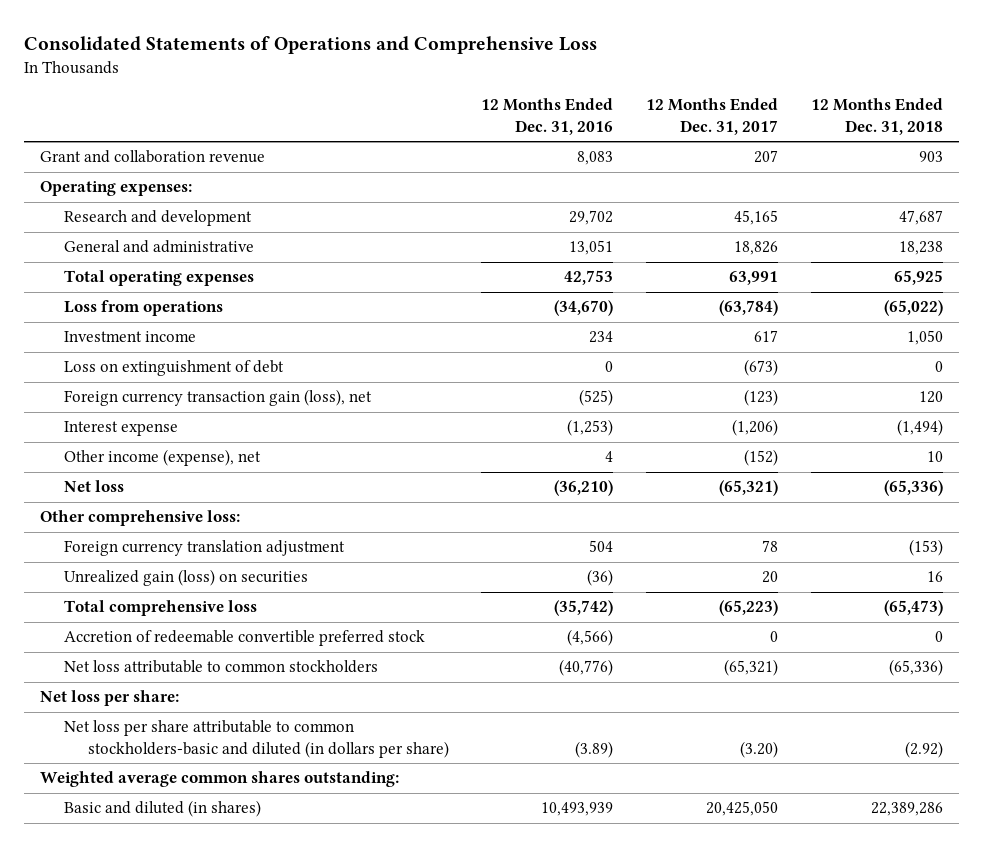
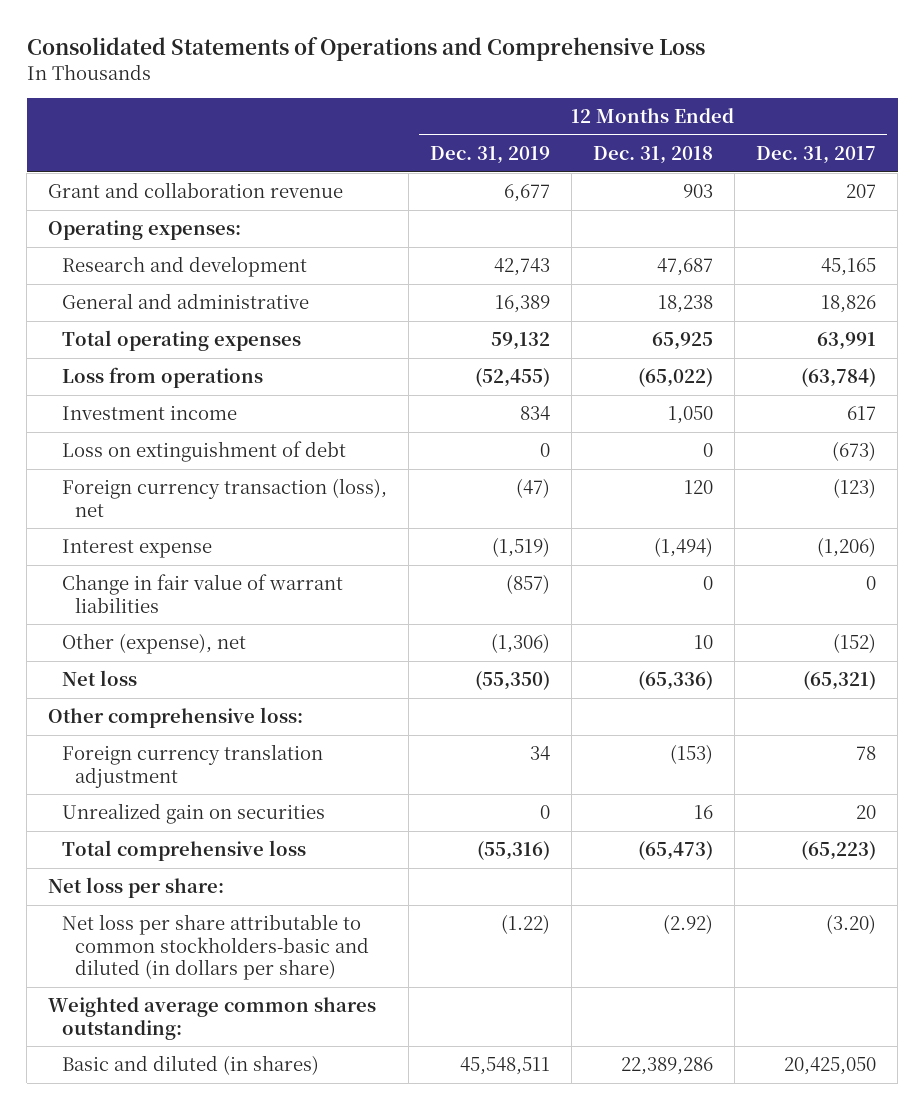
- | 12 Months Ended Dec. 31, 2016 | 12 Months Ended Dec. 31, 2017 | 12 Months Ended Dec. 31, 2018
+ | 12 Months Ended Dec. 31, 2019 | 12 Months Ended Dec. 31, 2018 | 12 Months Ended Dec. 31, 2017
- Foreign currency transaction gain (loss), net | (525) | (123) | 120
+ Foreign currency transaction (loss), net | (47) | 120 | (123)
- Other income (expense), net | 4 | (152) | 10
+ Change in fair value of warrant liabilities | (857) | 0 | 0
+ Other (expense), net | (1,306) | 10 | (152)
- Unrealized gain (loss) on securities | (36) | 20 | 16
+ Unrealized gain on securities | 0 | 16 | 20
- Accretion of redeemable convertible preferred stock | (4,566) | 0 | 0
- Net loss attributable to common stockholders | (40,776) | (65,321) | (65,336)

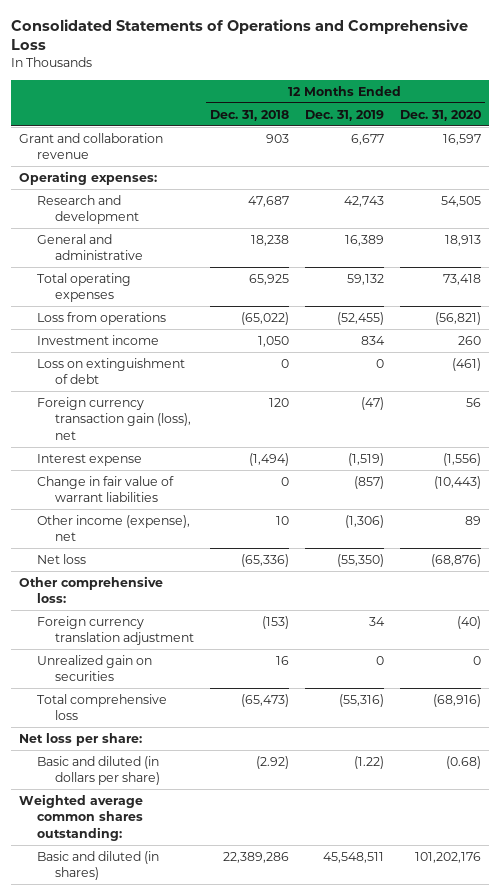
- | 12 Months Ended Dec. 31, 2019 | 12 Months Ended Dec. 31, 2018 | 12 Months Ended Dec. 31, 2017
+ | 12 Months Ended Dec. 31, 2018 | 12 Months Ended Dec. 31, 2019 | 12 Months Ended Dec. 31, 2020
- Foreign currency transaction (loss), net | (47) | 120 | (123)
+ Foreign currency transaction gain (loss), net | 120 | (47) | 56
- Other (expense), net | (1,306) | 10 | (152)
+ Other income (expense), net | 10 | (1,306) | 89
- Net loss per share attributable to common stockholders-basic and diluted (in dollars per share) | (1.22) | (2.92) | (3.20)
+ Basic and diluted (in dollars per share) | (2.92) | (1.22) | (0.68)

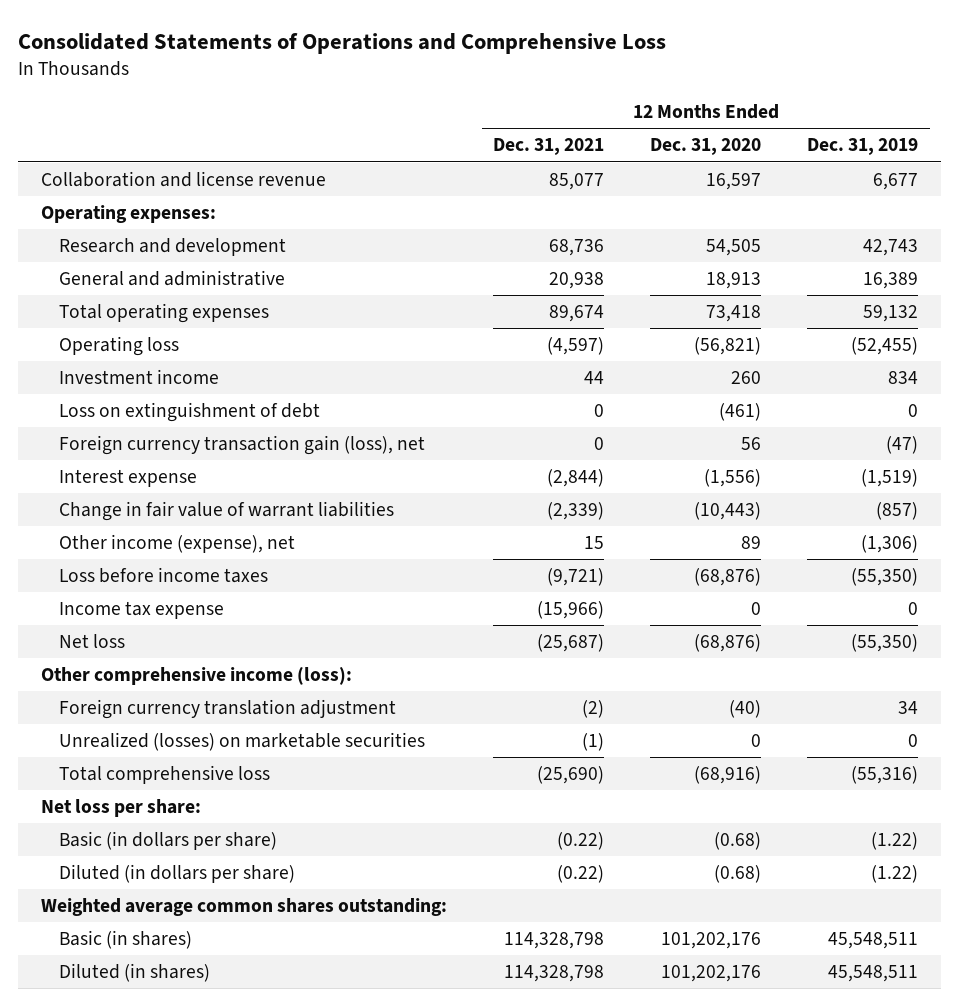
- | 12 Months Ended Dec. 31, 2018 | 12 Months Ended Dec. 31, 2019 | 12 Months Ended Dec. 31, 2020
+ | 12 Months Ended Dec. 31, 2021 | 12 Months Ended Dec. 31, 2020 | 12 Months Ended Dec. 31, 2019
- Grant and collaboration revenue | 903 | 6,677 | 16,597
+ Collaboration and license revenue | 85,077 | 16,597 | 6,677
- Loss from operations | (65,022) | (52,455) | (56,821)
+ Operating loss | (4,597) | (56,821) | (52,455)
+ Loss before income taxes | (9,721) | (68,876) | (55,350)
+ Income tax expense | (15,966) | 0 | 0
- Other comprehensive loss:
+ Other comprehensive income (loss):
- Unrealized gain on securities | 16 | 0 | 0
+ Unrealized (losses) on marketable securities | (1) | 0 | 0
- Basic and diluted (in dollars per share) | (2.92) | (1.22) | (0.68)
+ Basic (in dollars per share) | (0.22) | (0.68) | (1.22)
+ Diluted (in dollars per share) | (0.22) | (0.68) | (1.22)
- Basic and diluted (in shares) | 22,389,286 | 45,548,511 | 101,202,176
+ Basic (in shares) | 114,328,798 | 101,202,176 | 45,548,511
+ Diluted (in shares) | 114,328,798 | 101,202,176 | 45,548,511

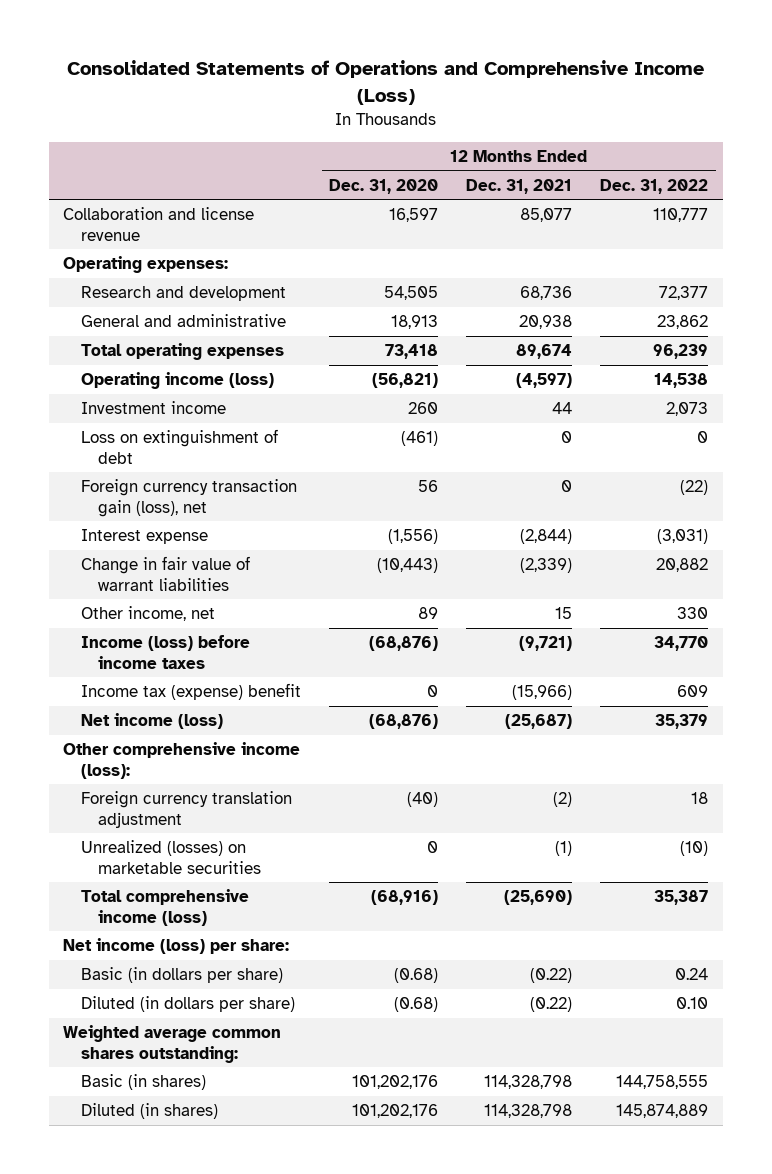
- Consolidated Statements of Operations and Comprehensive Loss
+ Consolidated Statements of Operations and Comprehensive Income (Loss)
- | 12 Months Ended Dec. 31, 2021 | 12 Months Ended Dec. 31, 2020 | 12 Months Ended Dec. 31, 2019
+ | 12 Months Ended Dec. 31, 2020 | 12 Months Ended Dec. 31, 2021 | 12 Months Ended Dec. 31, 2022
- Operating loss | (4,597) | (56,821) | (52,455)
+ Operating income (loss) | (56,821) | (4,597) | 14,538
- Other income (expense), net | 15 | 89 | (1,306)
- Loss before income taxes | (9,721) | (68,876) | (55,350)
- Income tax expense | (15,966) | 0 | 0
- Net loss | (25,687) | (68,876) | (55,350)
+ Other income, net | 89 | 15 | 330
+ Income (loss) before income taxes | (68,876) | (9,721) | 34,770
+ Income tax (expense) benefit | 0 | (15,966) | 609
+ Net income (loss) | (68,876) | (25,687) | 35,379
- Total comprehensive loss | (25,690) | (68,916) | (55,316)
- Net loss per share:
+ Total comprehensive income (loss) | (68,916) | (25,690) | 35,387
+ Net income (loss) per share:

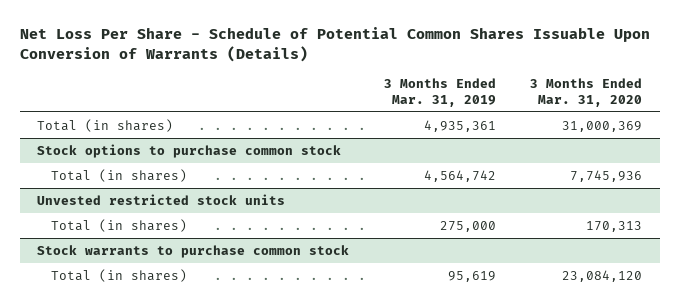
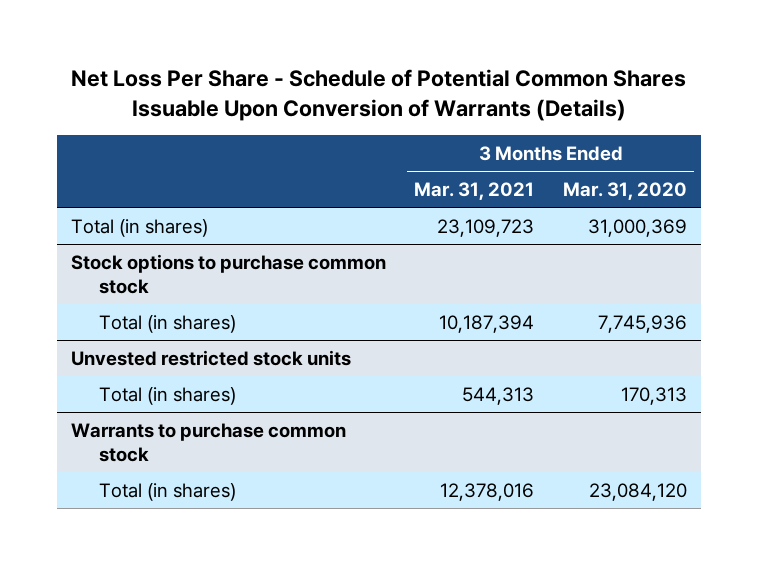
- | 3 Months Ended Mar. 31, 2019 | 3 Months Ended Mar. 31, 2020
+ | 3 Months Ended Mar. 31, 2021 | 3 Months Ended Mar. 31, 2020
- Stock warrants to purchase common stock
+ Warrants to purchase common stock

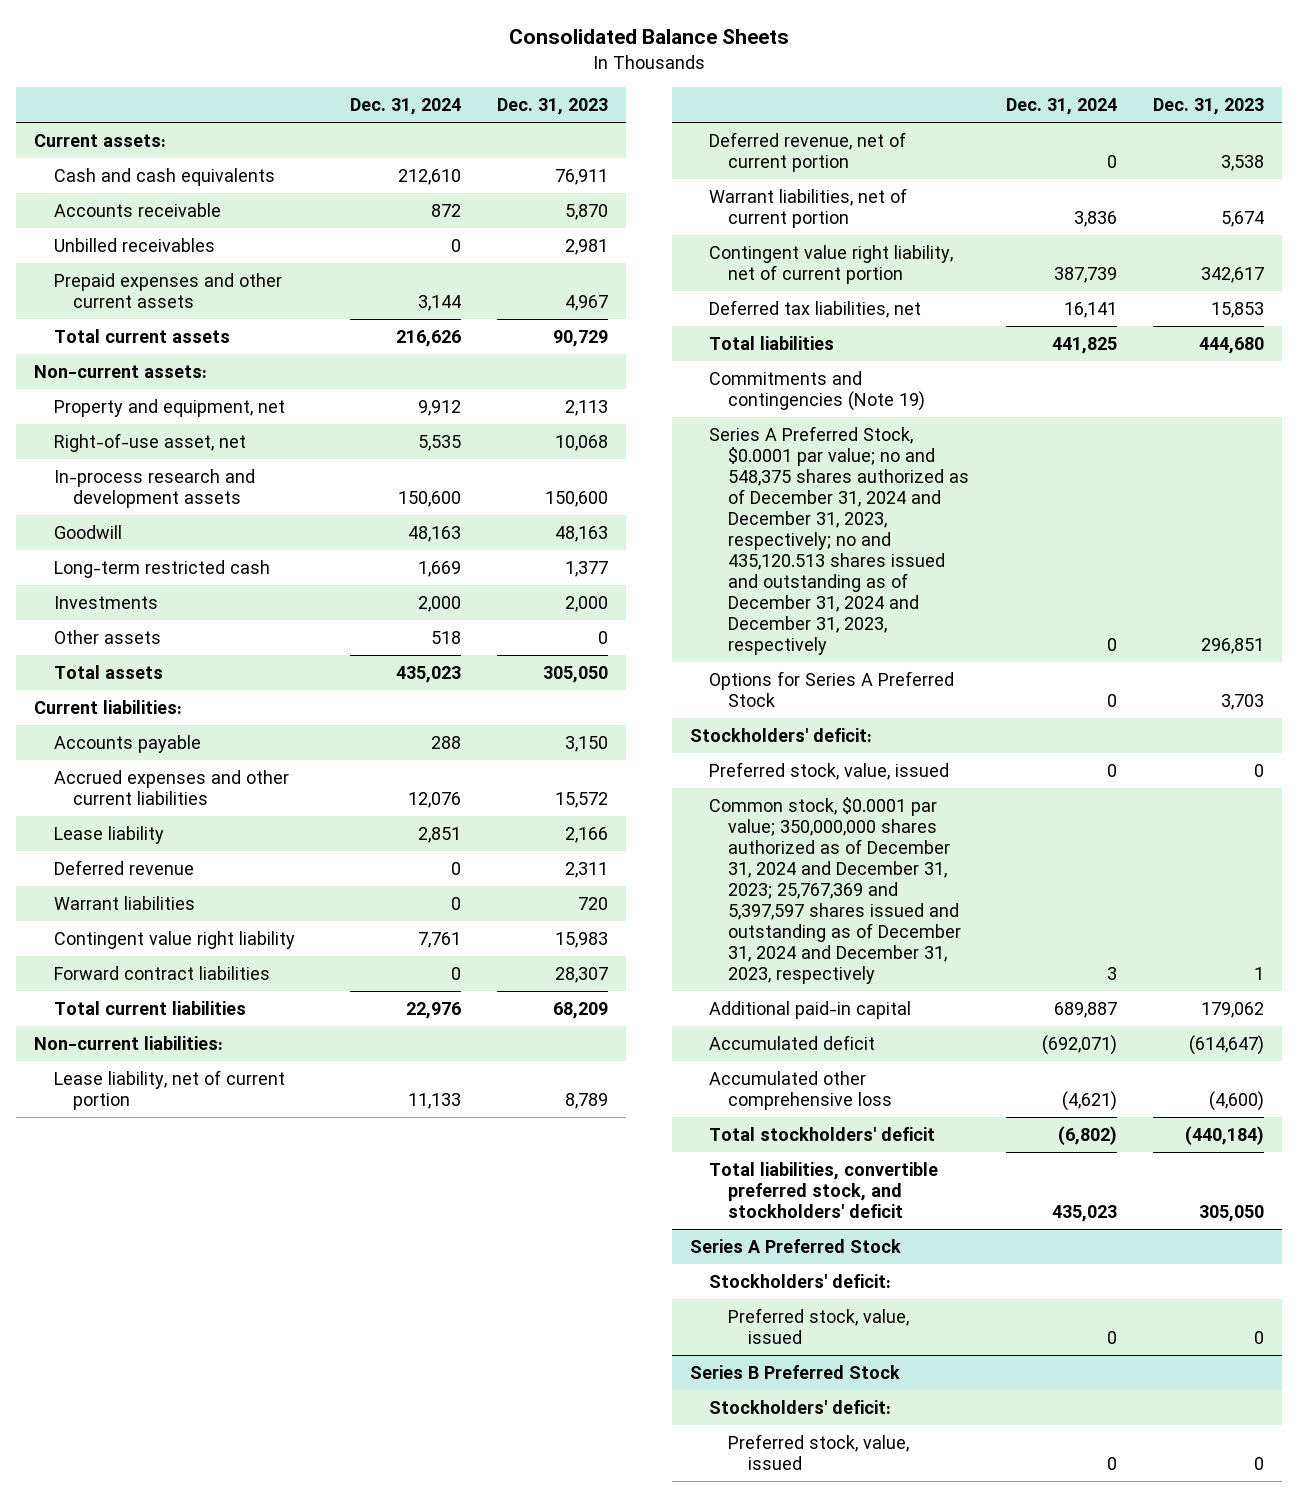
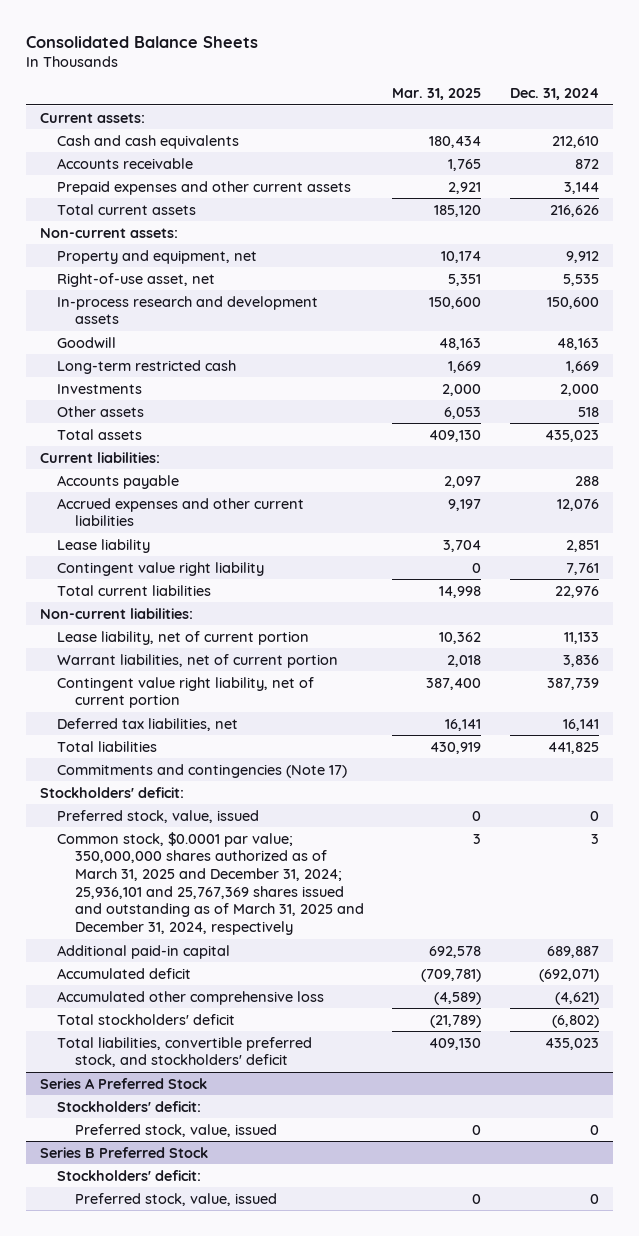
- | Dec. 31, 2024 | Dec. 31, 2023
+ | Mar. 31, 2025 | Dec. 31, 2024
- Unbilled receivables | 0 | 2,981
- Deferred revenue | 0 | 2,311
- Warrant liabilities | 0 | 720
- Forward contract liabilities | 0 | 28,307
- Deferred revenue, net of current portion | 0 | 3,538
- Commitments and contingencies (Note 19)
- Series A Preferred Stock, $0.0001 par value; no and 548,375 shares authorized as of December 31, 2024 and December 31, 2023, respectively; no and 435,120.513 shares issued and outstanding as of December 31, 2024 and December 31, 2023, respectively | 0 | 296,851
- Options for Series A Preferred Stock | 0 | 3,703
+ Commitments and contingencies (Note 17)
- Common stock, $0.0001 par value; 350,000,000 shares authorized as of December 31, 2024 and December 31, 2023; 25,767,369 and 5,397,597 shares issued and outstanding as of December 31, 2024 and December 31, 2023, respectively | 3 | 1
+ Common stock, $0.0001 par value; 350,000,000 shares authorized as of March 31, 2025 and December 31, 2024; 25,936,101 and 25,767,369 shares issued and outstanding as of March 31, 2025 and December 31, 2024, respectively | 3 | 3

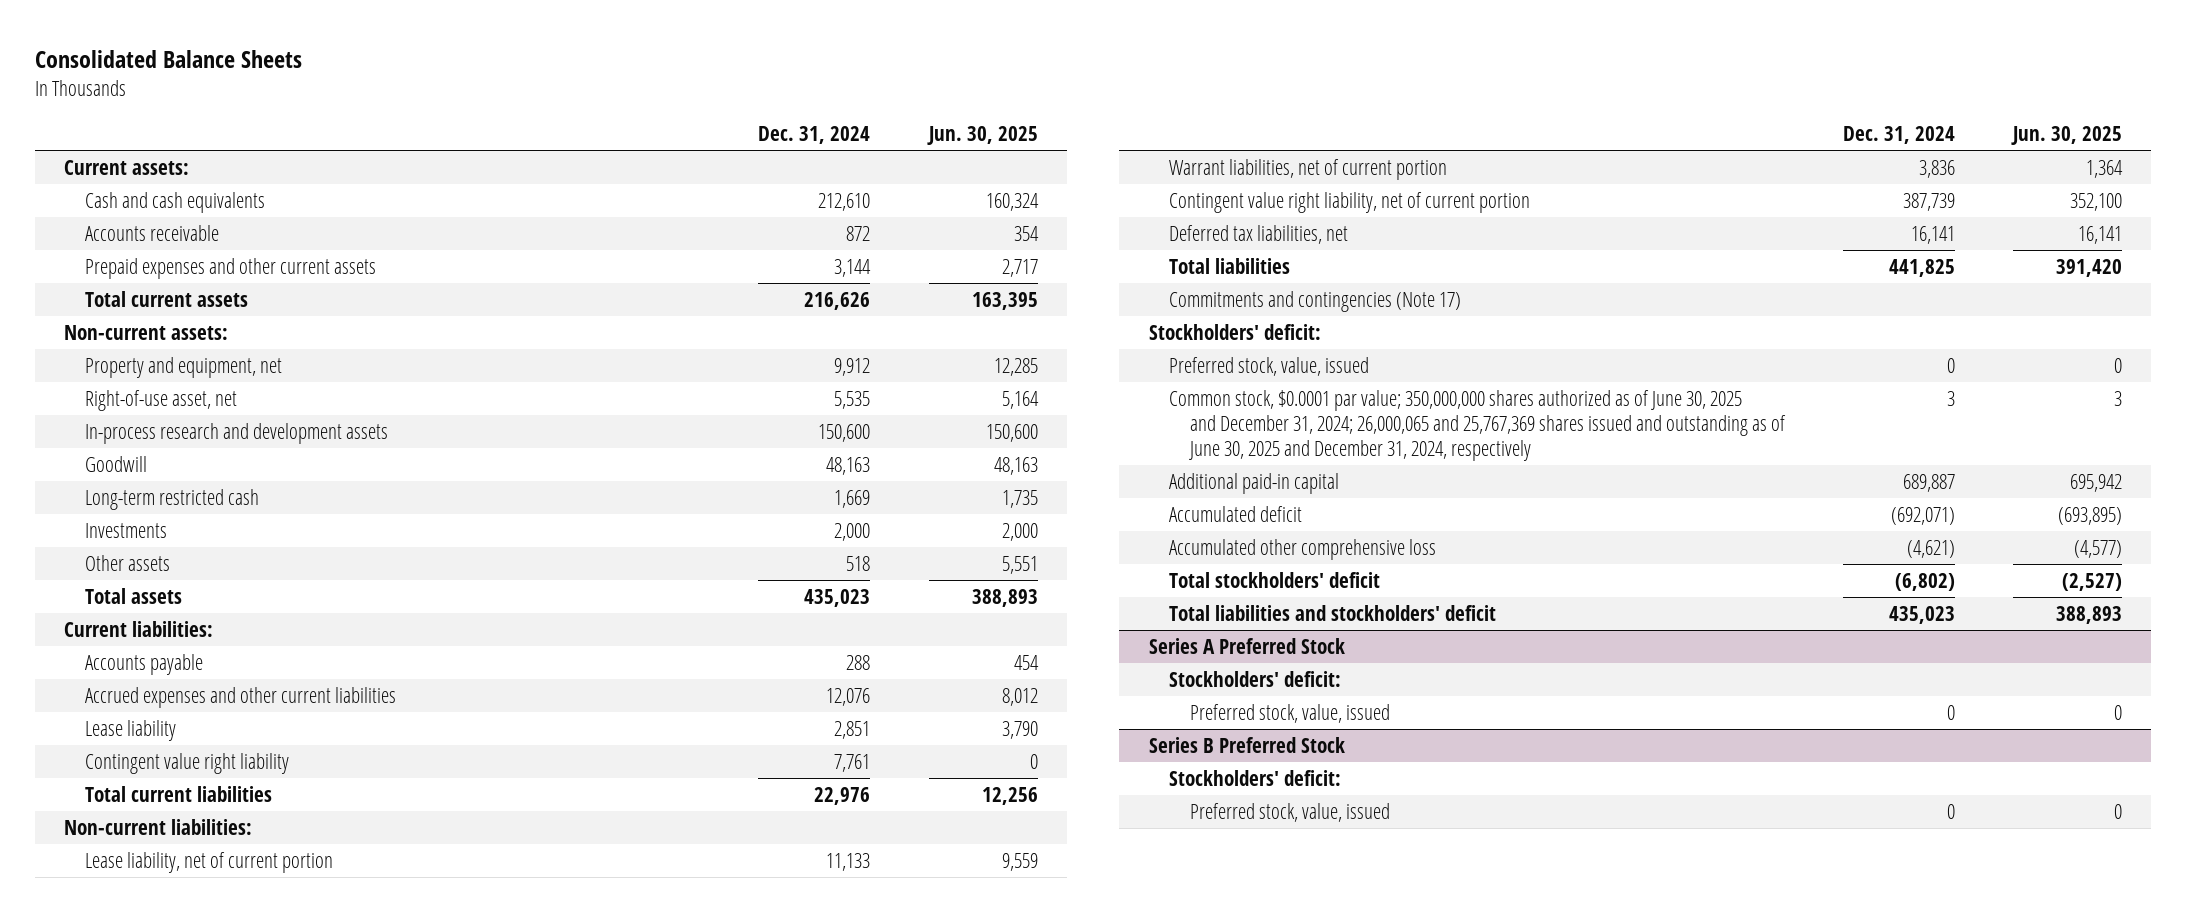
- | Mar. 31, 2025 | Dec. 31, 2024
+ | Dec. 31, 2024 | Jun. 30, 2025
- Common stock, $0.0001 par value; 350,000,000 shares authorized as of March 31, 2025 and December 31, 2024; 25,936,101 and 25,767,369 shares issued and outstanding as of March 31, 2025 and December 31, 2024, respectively | 3 | 3
+ Common stock, $0.0001 par value; 350,000,000 shares authorized as of June 30, 2025 and December 31, 2024; 26,000,065 and 25,767,369 shares issued and outstanding as of June 30, 2025 and December 31, 2024, respectively | 3 | 3
- Total liabilities, convertible preferred stock, and stockholders' deficit | 409,130 | 435,023
+ Total liabilities and stockholders' deficit | 435,023 | 388,893

